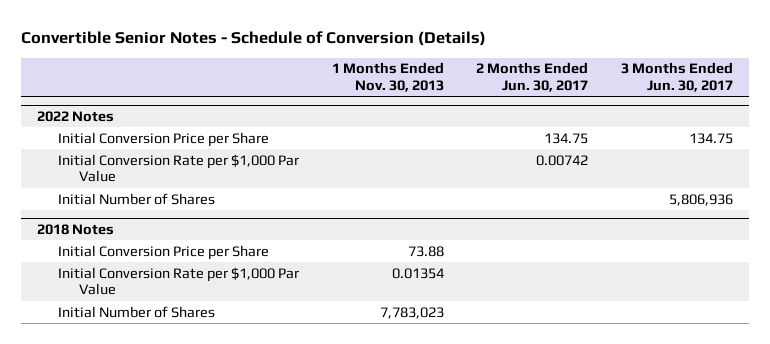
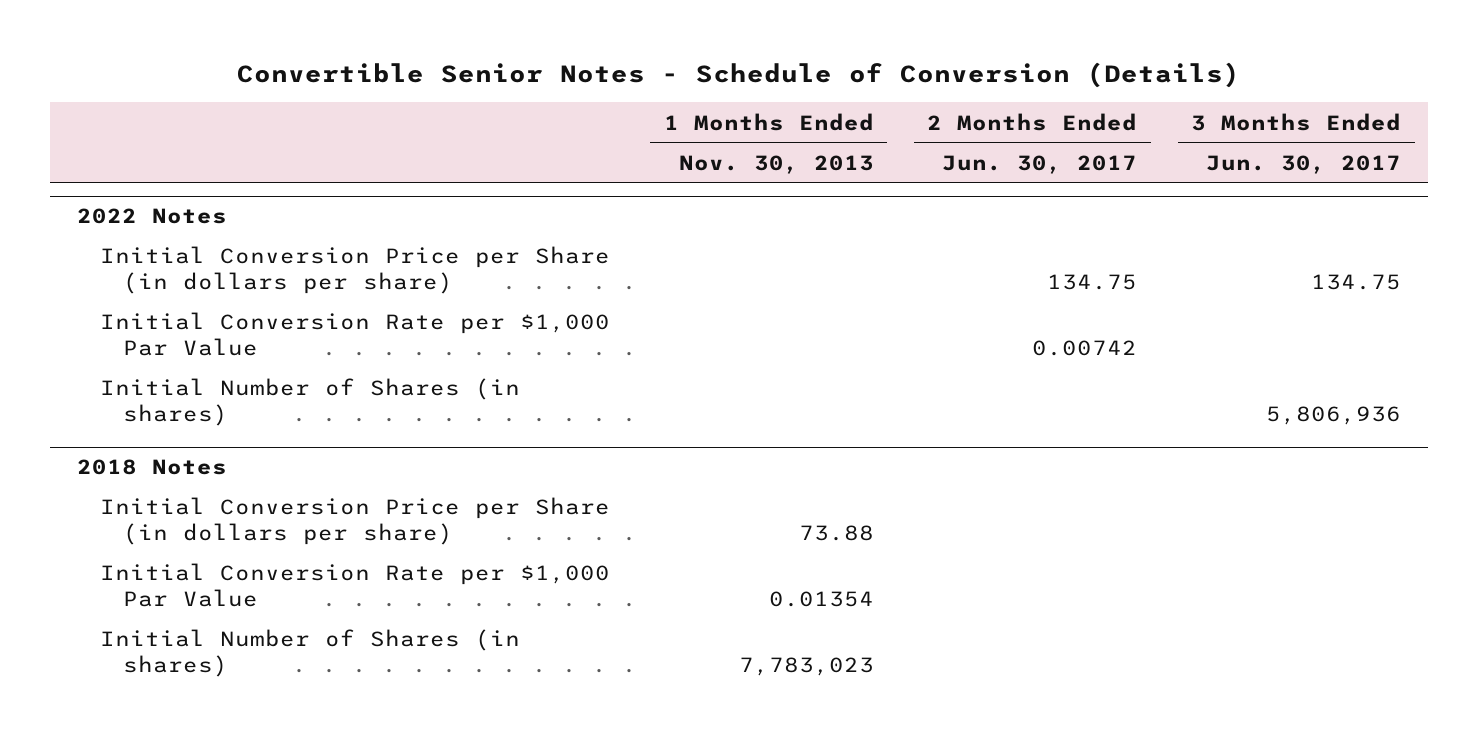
@ 2022 Notes
- Initial Conversion Price per Share | | 134.75 | 134.75
+ Initial Conversion Price per Share (in dollars per share) | | 134.75 | 134.75
- Initial Number of Shares | | | 5,806,936
+ Initial Number of Shares (in shares) | | | 5,806,936
@ 2018 Notes
- Initial Conversion Price per Share | 73.88 | |
+ Initial Conversion Price per Share (in dollars per share) | 73.88 | |
- Initial Number of Shares | 7,783,023 | |
+ Initial Number of Shares (in shares) | 7,783,023 | |

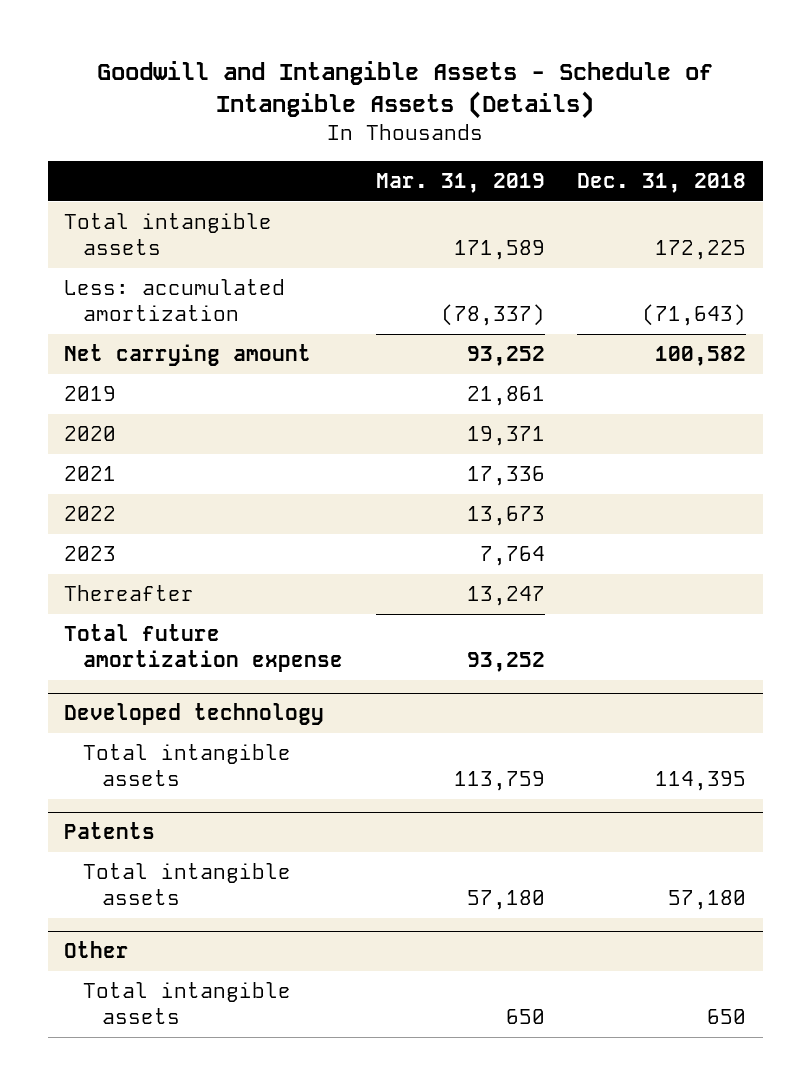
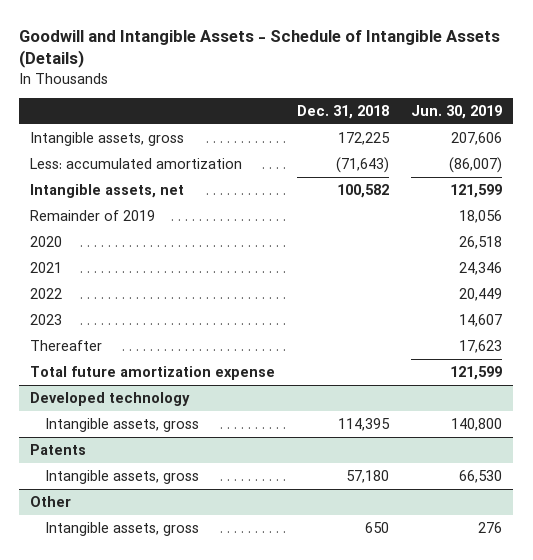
- | Mar. 31, 2019 | Dec. 31, 2018
+ | Dec. 31, 2018 | Jun. 30, 2019
- Total intangible assets | 171,589 | 172,225
+ Intangible assets, gross | 172,225 | 207,606
- Net carrying amount | 93,252 | 100,582
- 2019 | 21,861 |
+ Intangible assets, net | 100,582 | 121,599
+ Remainder of 2019 | | 18,056
@ Developed technology
- Total intangible assets | 113,759 | 114,395
+ Intangible assets, gross | 114,395 | 140,800
@ Patents
- Total intangible assets | 57,180 | 57,180
+ Intangible assets, gross | 57,180 | 66,530
@ Other
- Total intangible assets | 650 | 650
+ Intangible assets, gross | 650 | 276

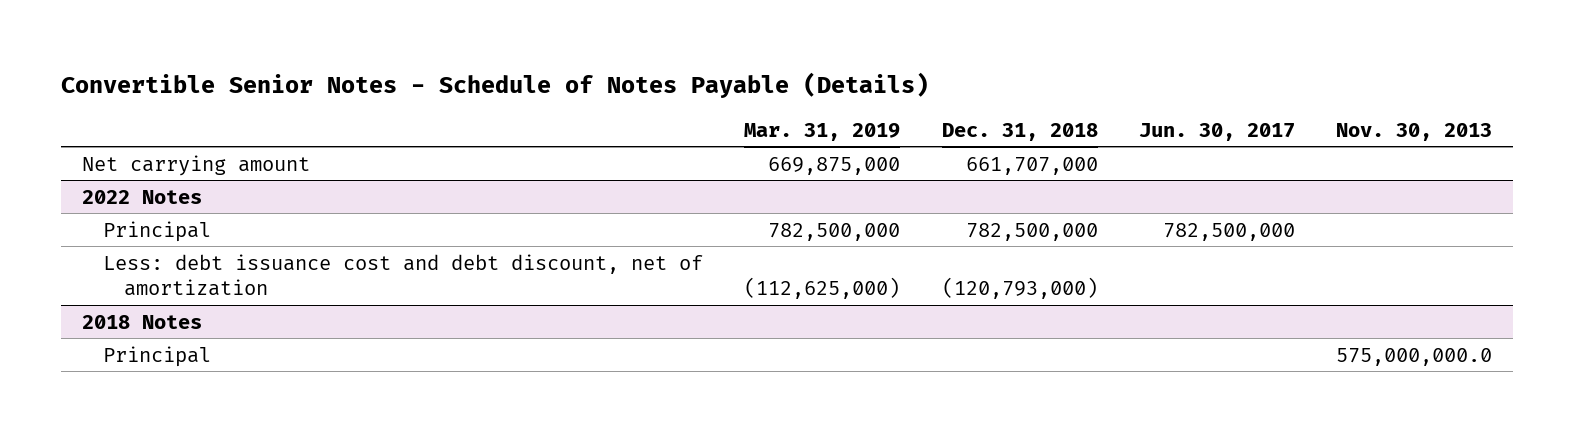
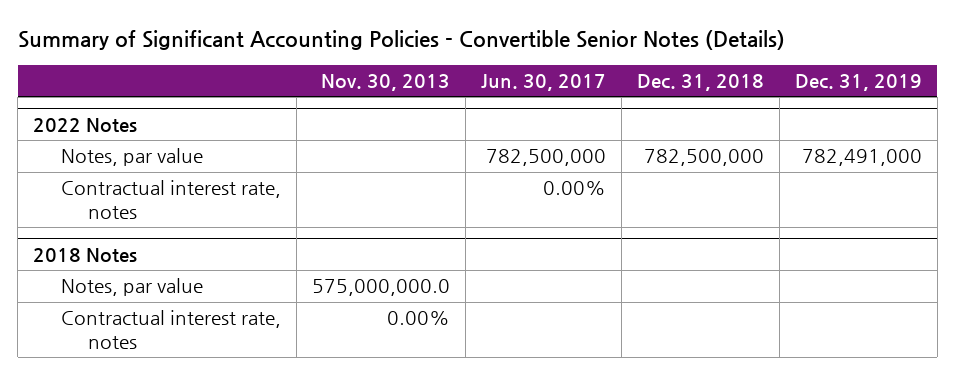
- Convertible Senior Notes - Schedule of Notes Payable (Details)
+ Summary of Significant Accounting Policies - Convertible Senior Notes (Details)
- | Mar. 31, 2019 | Dec. 31, 2018 | Jun. 30, 2017 | Nov. 30, 2013
+ | Nov. 30, 2013 | Jun. 30, 2017 | Dec. 31, 2018 | Dec. 31, 2019
- Net carrying amount | 669,875,000 | 661,707,000 | |
@ 2022 Notes
- Principal | 782,500,000 | 782,500,000 | 782,500,000 |
- Less: debt issuance cost and debt discount, net of amortization | (112,625,000) | (120,793,000) | |
+ Notes, par value | | 782,500,000 | 782,500,000 | 782,491,000
+ Contractual interest rate, notes | | 0.00% | |
@ 2018 Notes
- Principal | | | | 575,000,000.0
+ Notes, par value | 575,000,000.0 | | |
+ Contractual interest rate, notes | 0.00% | | |

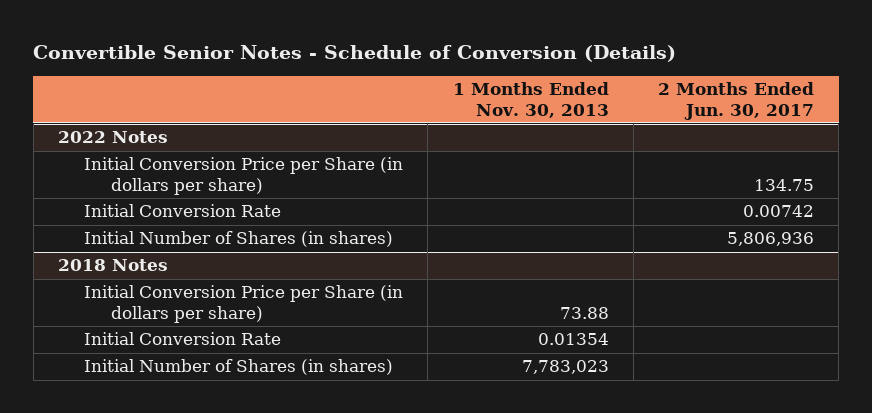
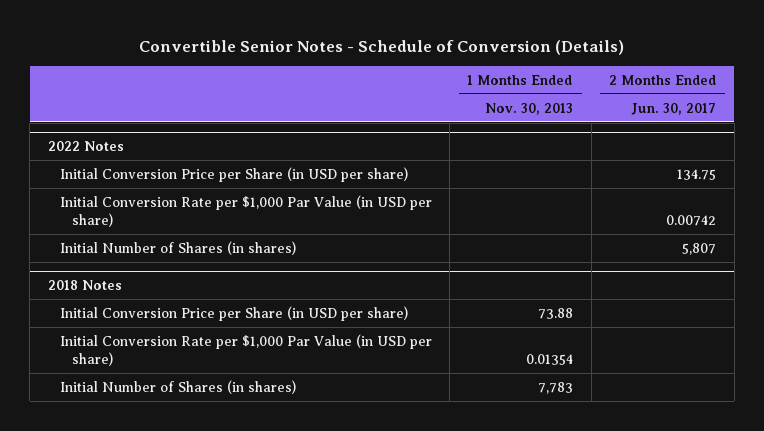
@ 2022 Notes
- Initial Conversion Price per Share (in dollars per share) | | 134.75
- Initial Conversion Rate | | 0.00742
- Initial Number of Shares (in shares) | | 5,806,936
+ Initial Conversion Price per Share (in USD per share) | | 134.75
+ Initial Conversion Rate per $1,000 Par Value (in USD per share) | | 0.00742
+ Initial Number of Shares (in shares) | | 5,807
@ 2018 Notes
- Initial Conversion Price per Share (in dollars per share) | 73.88 |
- Initial Conversion Rate | 0.01354 |
- Initial Number of Shares (in shares) | 7,783,023 |
+ Initial Conversion Price per Share (in USD per share) | 73.88 |
+ Initial Conversion Rate per $1,000 Par Value (in USD per share) | 0.01354 |
+ Initial Number of Shares (in shares) | 7,783 |

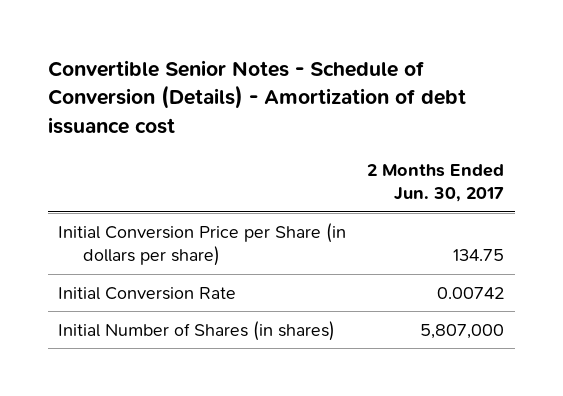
- Convertible Senior Notes - Schedule of Conversion (Details)
+ Convertible Senior Notes - Schedule of Conversion (Details) - Amortization of debt issuance cost
- | 1 Months Ended Nov. 30, 2013 | 2 Months Ended Jun. 30, 2017
+ | 2 Months Ended Jun. 30, 2017
- 2022 Notes
- Initial Conversion Price per Share (in USD per share) | | 134.75
- Initial Conversion Rate per $1,000 Par Value (in USD per share) | | 0.00742
- Initial Number of Shares (in shares) | | 5,807
- 2018 Notes
- Initial Conversion Price per Share (in USD per share) | 73.88 |
- Initial Conversion Rate per $1,000 Par Value (in USD per share) | 0.01354 |
- Initial Number of Shares (in shares) | 7,783 |
+ Initial Conversion Price per Share (in dollars per share) | 134.75
+ Initial Conversion Rate | 0.00742
+ Initial Number of Shares (in shares) | 5,807,000

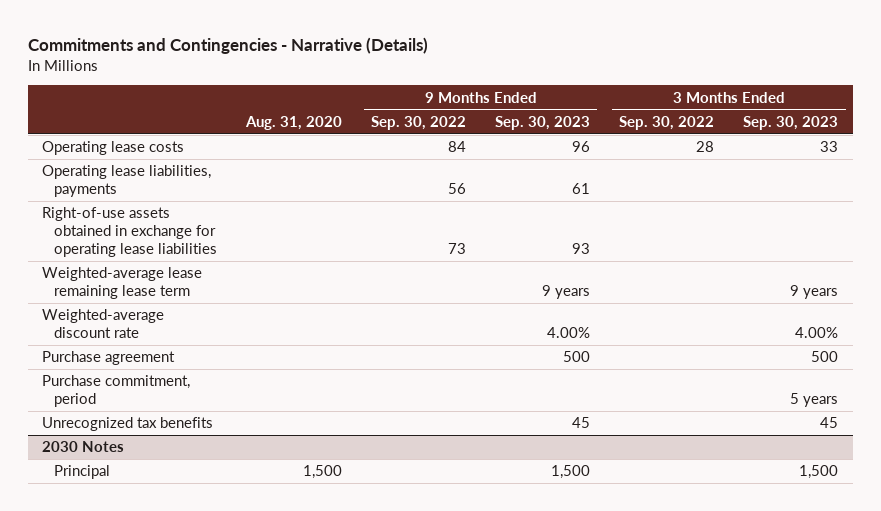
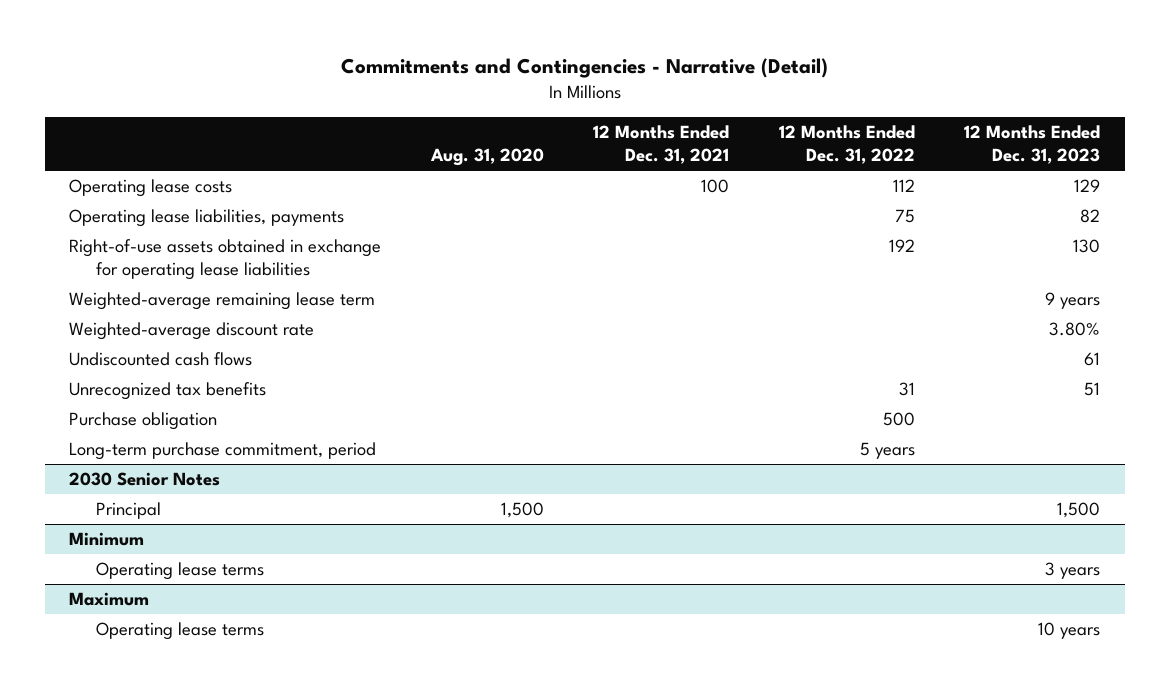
- Commitments and Contingencies - Narrative (Details)
+ Commitments and Contingencies - Narrative (Detail)
- | Aug. 31, 2020 | 9 Months Ended Sep. 30, 2022 | 9 Months Ended Sep. 30, 2023 | 3 Months Ended Sep. 30, 2022 | 3 Months Ended Sep. 30, 2023
+ | Aug. 31, 2020 | 12 Months Ended Dec. 31, 2021 | 12 Months Ended Dec. 31, 2022 | 12 Months Ended Dec. 31, 2023
- Weighted-average lease remaining lease term | | | 9 years | | 9 years
+ Weighted-average remaining lease term | | | | 9 years
- Purchase agreement | | | 500 | | 500
- Purchase commitment, period | | | | | 5 years
+ Undiscounted cash flows | | | | 61
- 2030 Notes
+ Purchase obligation | | | 500 |
+ Long-term purchase commitment, period | | | 5 years |
+ 2030 Senior Notes
+ Minimum
+ Operating lease terms | | | | 3 years
+ Maximum
+ Operating lease terms | | | | 10 years

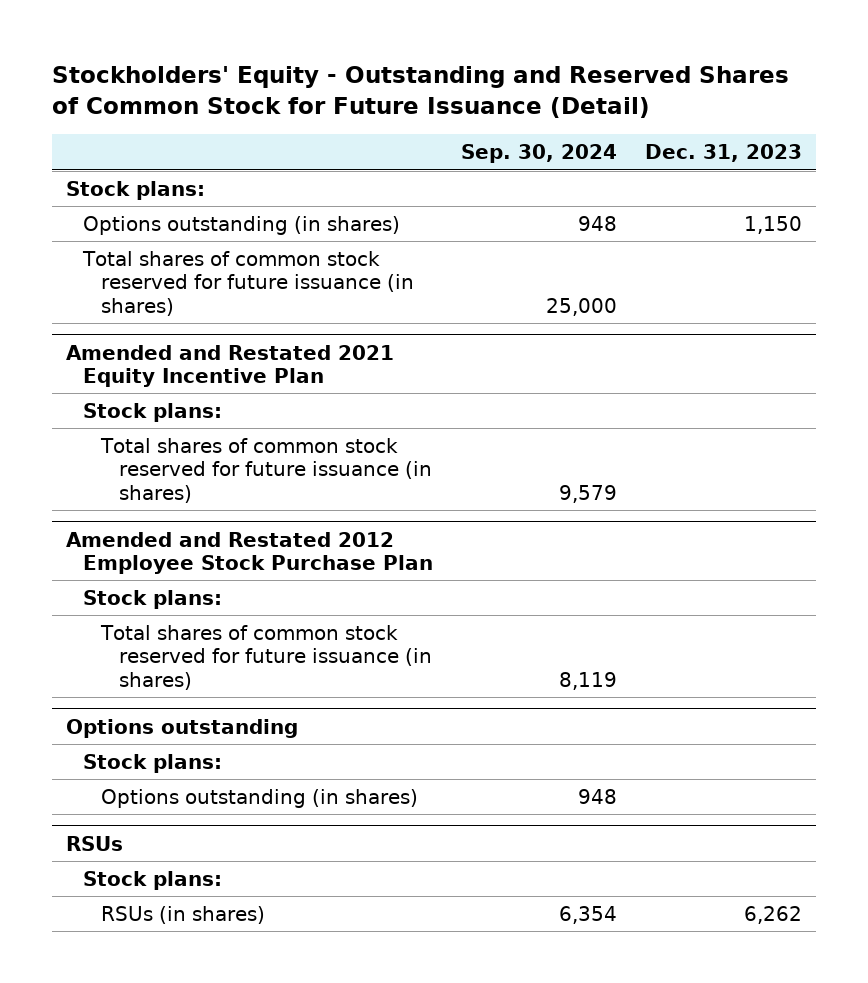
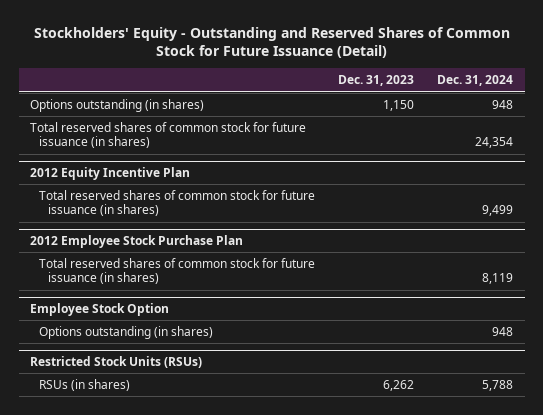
- | Sep. 30, 2024 | Dec. 31, 2023
+ | Dec. 31, 2023 | Dec. 31, 2024
- Stock plans:
- Total shares of common stock reserved for future issuance (in shares) | 25,000 |
- Amended and Restated 2021 Equity Incentive Plan
- Stock plans:
- Total shares of common stock reserved for future issuance (in shares) | 9,579 |
- Amended and Restated 2012 Employee Stock Purchase Plan
- Stock plans:
- Total shares of common stock reserved for future issuance (in shares) | 8,119 |
- Options outstanding
- Stock plans:
+ Total reserved shares of common stock for future issuance (in shares) | | 24,354
+ 2012 Equity Incentive Plan
+ Total reserved shares of common stock for future issuance (in shares) | | 9,499
+ 2012 Employee Stock Purchase Plan
+ Total reserved shares of common stock for future issuance (in shares) | | 8,119
+ Employee Stock Option
- RSUs
- Stock plans:
+ Restricted Stock Units (RSUs)

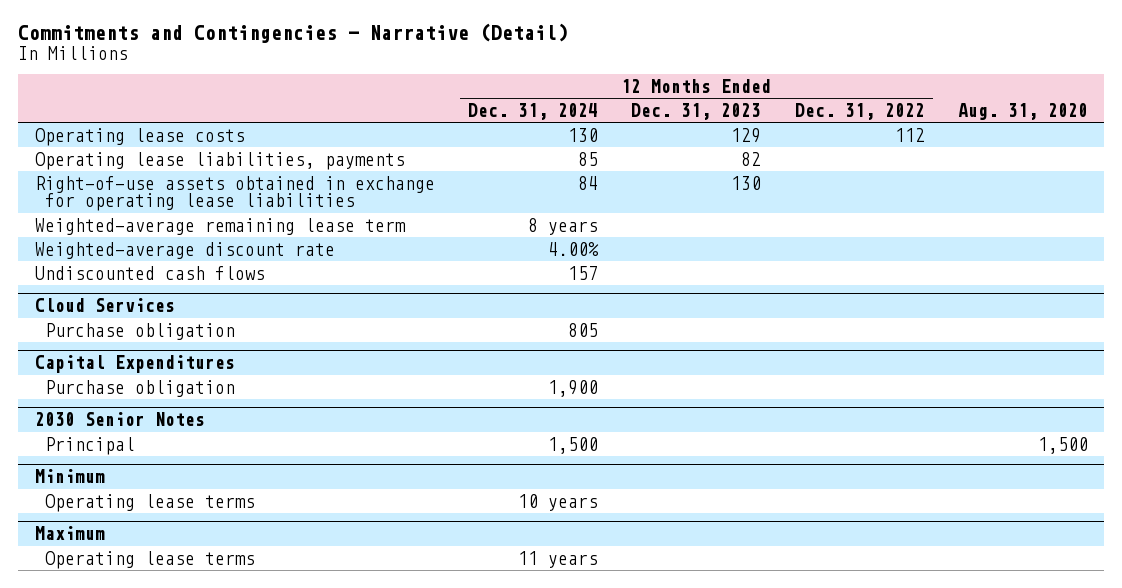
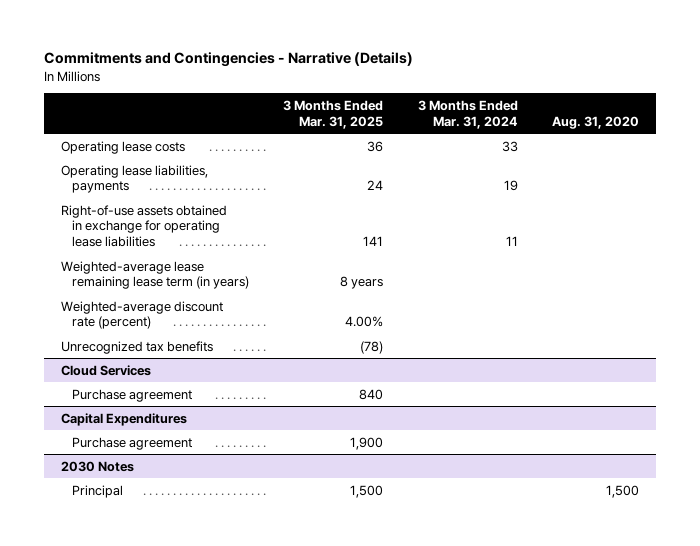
- Commitments and Contingencies - Narrative (Detail)
+ Commitments and Contingencies - Narrative (Details)
- | 12 Months Ended Dec. 31, 2024 | 12 Months Ended Dec. 31, 2023 | 12 Months Ended Dec. 31, 2022 | Aug. 31, 2020
+ | 3 Months Ended Mar. 31, 2025 | 3 Months Ended Mar. 31, 2024 | Aug. 31, 2020
- Weighted-average remaining lease term | 8 years | | |
- Weighted-average discount rate | 4.00% | | |
- Undiscounted cash flows | 157 | | |
+ Weighted-average lease remaining lease term (in years) | 8 years | |
+ Weighted-average discount rate (percent) | 4.00% | |
+ Unrecognized tax benefits | (78) | |
@ Cloud Services
- Purchase obligation | 805 | | |
+ Purchase agreement | 840 | |
@ Capital Expenditures
- Purchase obligation | 1,900 | | |
- 2030 Senior Notes
@ Capital Expenditures
+ Purchase agreement | 1,900 | |
+ 2030 Notes
- Minimum
- Operating lease terms | 10 years | | |
- Maximum
- Operating lease terms | 11 years | | |

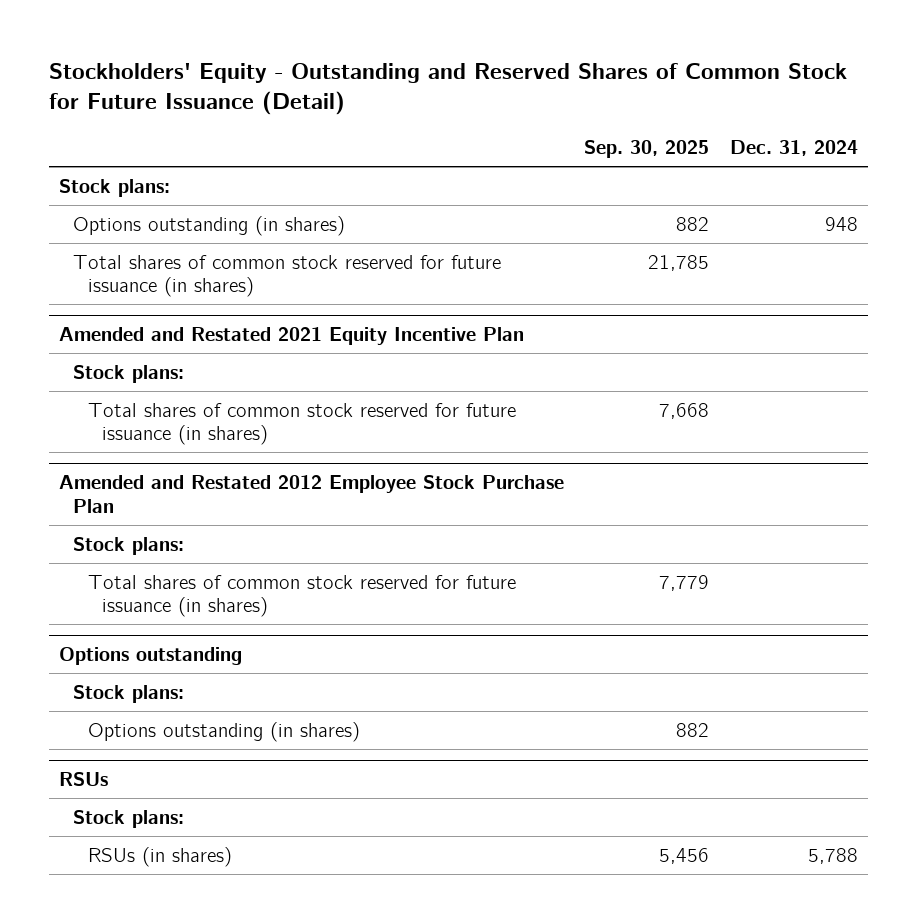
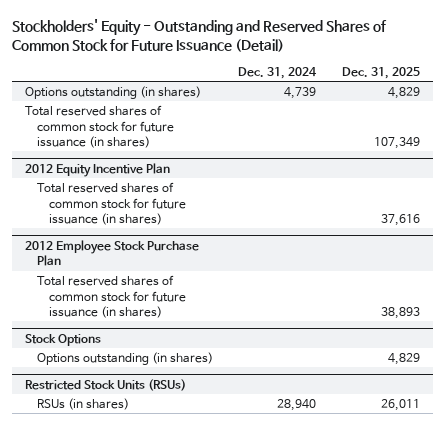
- | Sep. 30, 2025 | Dec. 31, 2024
+ | Dec. 31, 2024 | Dec. 31, 2025
- Stock plans:
- Options outstanding (in shares) | 882 | 948
- Total shares of common stock reserved for future issuance (in shares) | 21,785 |
- Amended and Restated 2021 Equity Incentive Plan
- Stock plans:
- Total shares of common stock reserved for future issuance (in shares) | 7,668 |
- Amended and Restated 2012 Employee Stock Purchase Plan
- Stock plans:
- Total shares of common stock reserved for future issuance (in shares) | 7,779 |
- Options outstanding
- Stock plans:
+ Options outstanding (in shares) | 4,739 | 4,829
+ Total reserved shares of common stock for future issuance (in shares) | | 107,349
+ 2012 Equity Incentive Plan
+ Total reserved shares of common stock for future issuance (in shares) | | 37,616
+ 2012 Employee Stock Purchase Plan
+ Total reserved shares of common stock for future issuance (in shares) | | 38,893
+ Stock Options
- RSUs
- Stock plans:
- RSUs (in shares) | 5,456 | 5,788
+ Restricted Stock Units (RSUs)
+ RSUs (in shares) | 28,940 | 26,011

